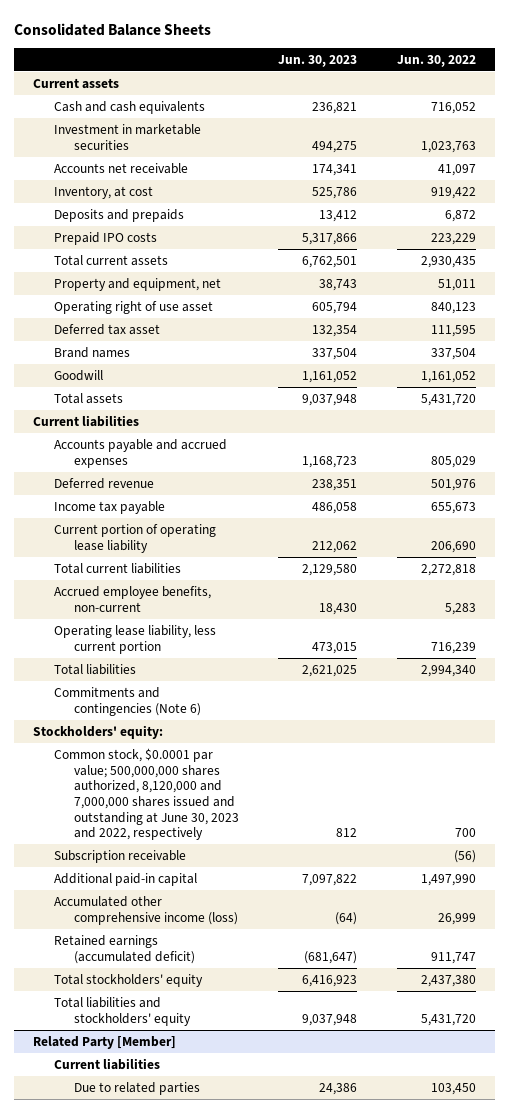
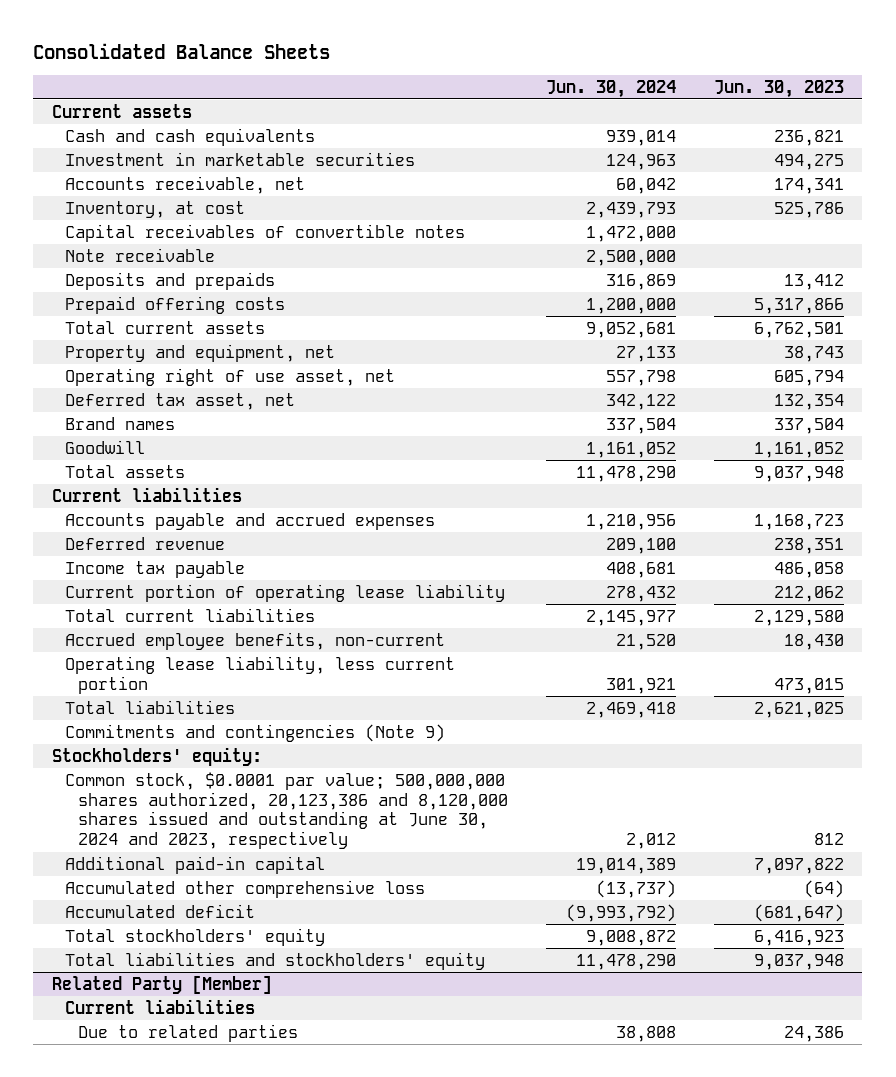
- | Jun. 30, 2023 | Jun. 30, 2022
+ | Jun. 30, 2024 | Jun. 30, 2023
- Accounts net receivable | 174,341 | 41,097
+ Accounts receivable, net | 60,042 | 174,341
+ Capital receivables of convertible notes | 1,472,000 |
+ Note receivable | 2,500,000 |
- Prepaid IPO costs | 5,317,866 | 223,229
+ Prepaid offering costs | 1,200,000 | 5,317,866
- Operating right of use asset | 605,794 | 840,123
- Deferred tax asset | 132,354 | 111,595
+ Operating right of use asset, net | 557,798 | 605,794
+ Deferred tax asset, net | 342,122 | 132,354
- Commitments and contingencies (Note 6)
+ Commitments and contingencies (Note 9)
- Common stock, $0.0001 par value; 500,000,000 shares authorized, 8,120,000 and 7,000,000 shares issued and outstanding at June 30, 2023 and 2022, respectively | 812 | 700
- Subscription receivable | | (56)
+ Common stock, $0.0001 par value; 500,000,000 shares authorized, 20,123,386 and 8,120,000 shares issued and outstanding at June 30, 2024 and 2023, respectively | 2,012 | 812
- Accumulated other comprehensive income (loss) | (64) | 26,999
- Retained earnings (accumulated deficit) | (681,647) | 911,747
+ Accumulated other comprehensive loss | (13,737) | (64)
+ Accumulated deficit | (9,993,792) | (681,647)

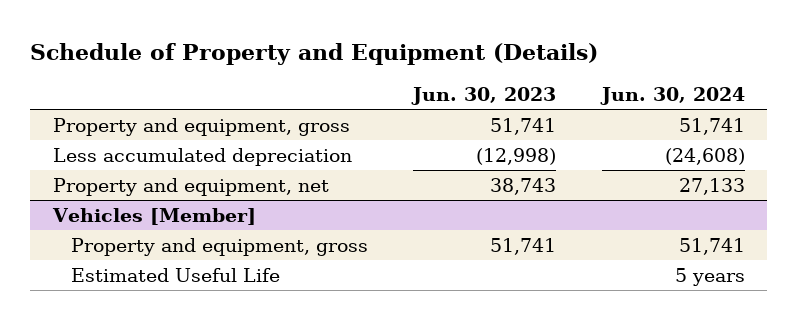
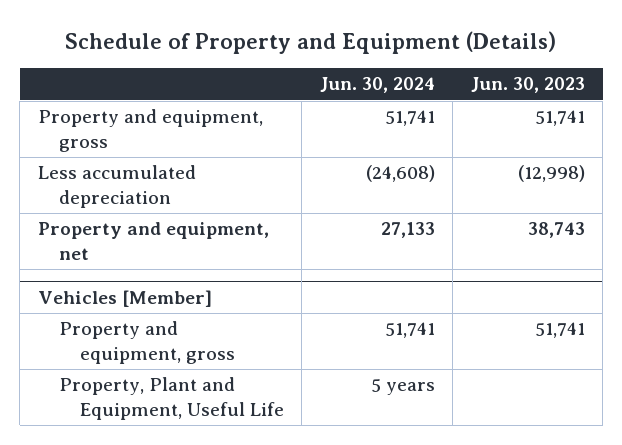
- | Jun. 30, 2023 | Jun. 30, 2024
+ | Jun. 30, 2024 | Jun. 30, 2023
@ Vehicles [Member]
- Estimated Useful Life | | 5 years
+ Property, Plant and Equipment, Useful Life | 5 years |

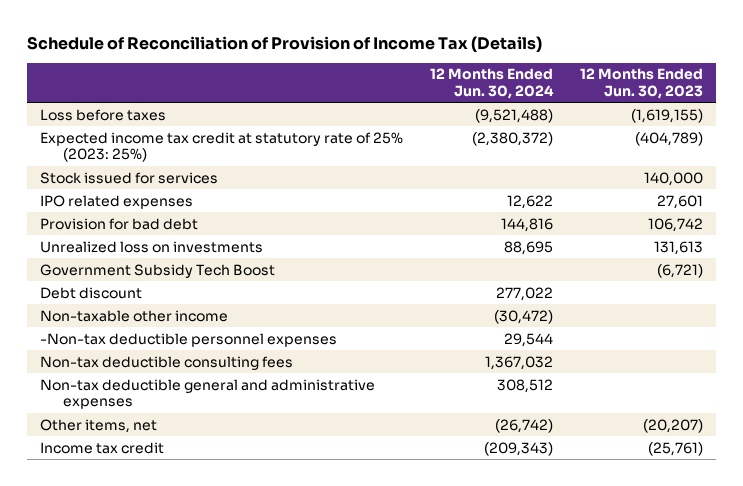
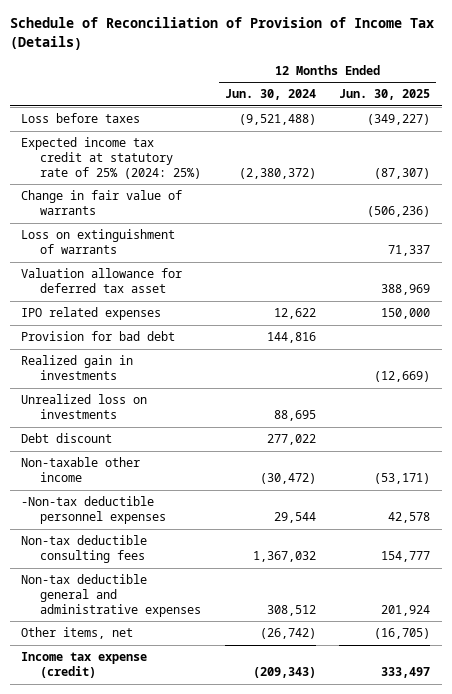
- | 12 Months Ended Jun. 30, 2024 | 12 Months Ended Jun. 30, 2023
+ | 12 Months Ended Jun. 30, 2024 | 12 Months Ended Jun. 30, 2025
- Expected income tax credit at statutory rate of 25% (2023: 25%) | (2,380,372) | (404,789)
- Stock issued for services | | 140,000
+ Expected income tax credit at statutory rate of 25% (2024: 25%) | (2,380,372) | (87,307)
+ Change in fair value of warrants | | (506,236)
+ Loss on extinguishment of warrants | | 71,337
+ Valuation allowance for deferred tax asset | | 388,969
+ Realized gain in investments | | (12,669)
- Government Subsidy Tech Boost | | (6,721)
- Income tax credit | (209,343) | (25,761)
+ Income tax expense (credit) | (209,343) | 333,497

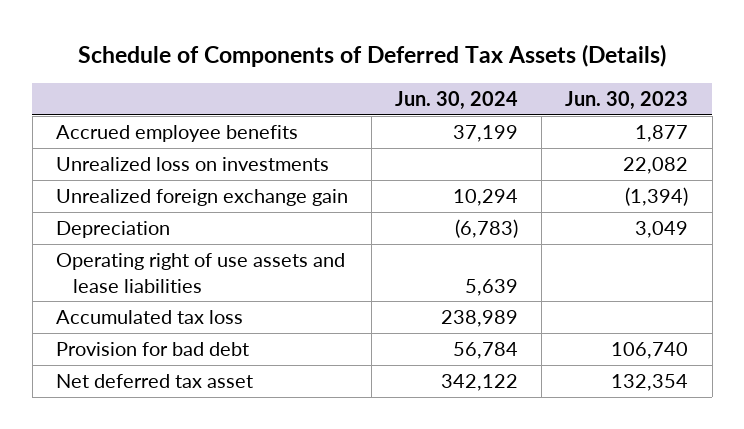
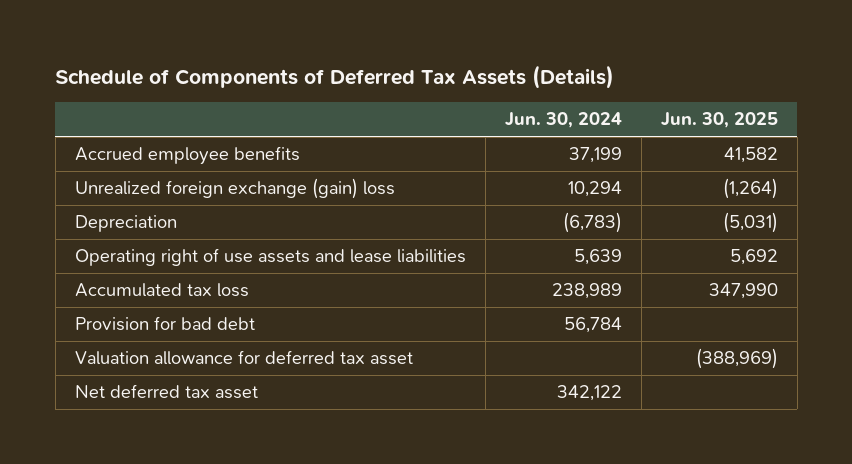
- | Jun. 30, 2024 | Jun. 30, 2023
+ | Jun. 30, 2024 | Jun. 30, 2025
- Unrealized loss on investments | | 22,082
- Unrealized foreign exchange gain | 10,294 | (1,394)
+ Unrealized foreign exchange (gain) loss | 10,294 | (1,264)
+ Valuation allowance for deferred tax asset | | (388,969)

